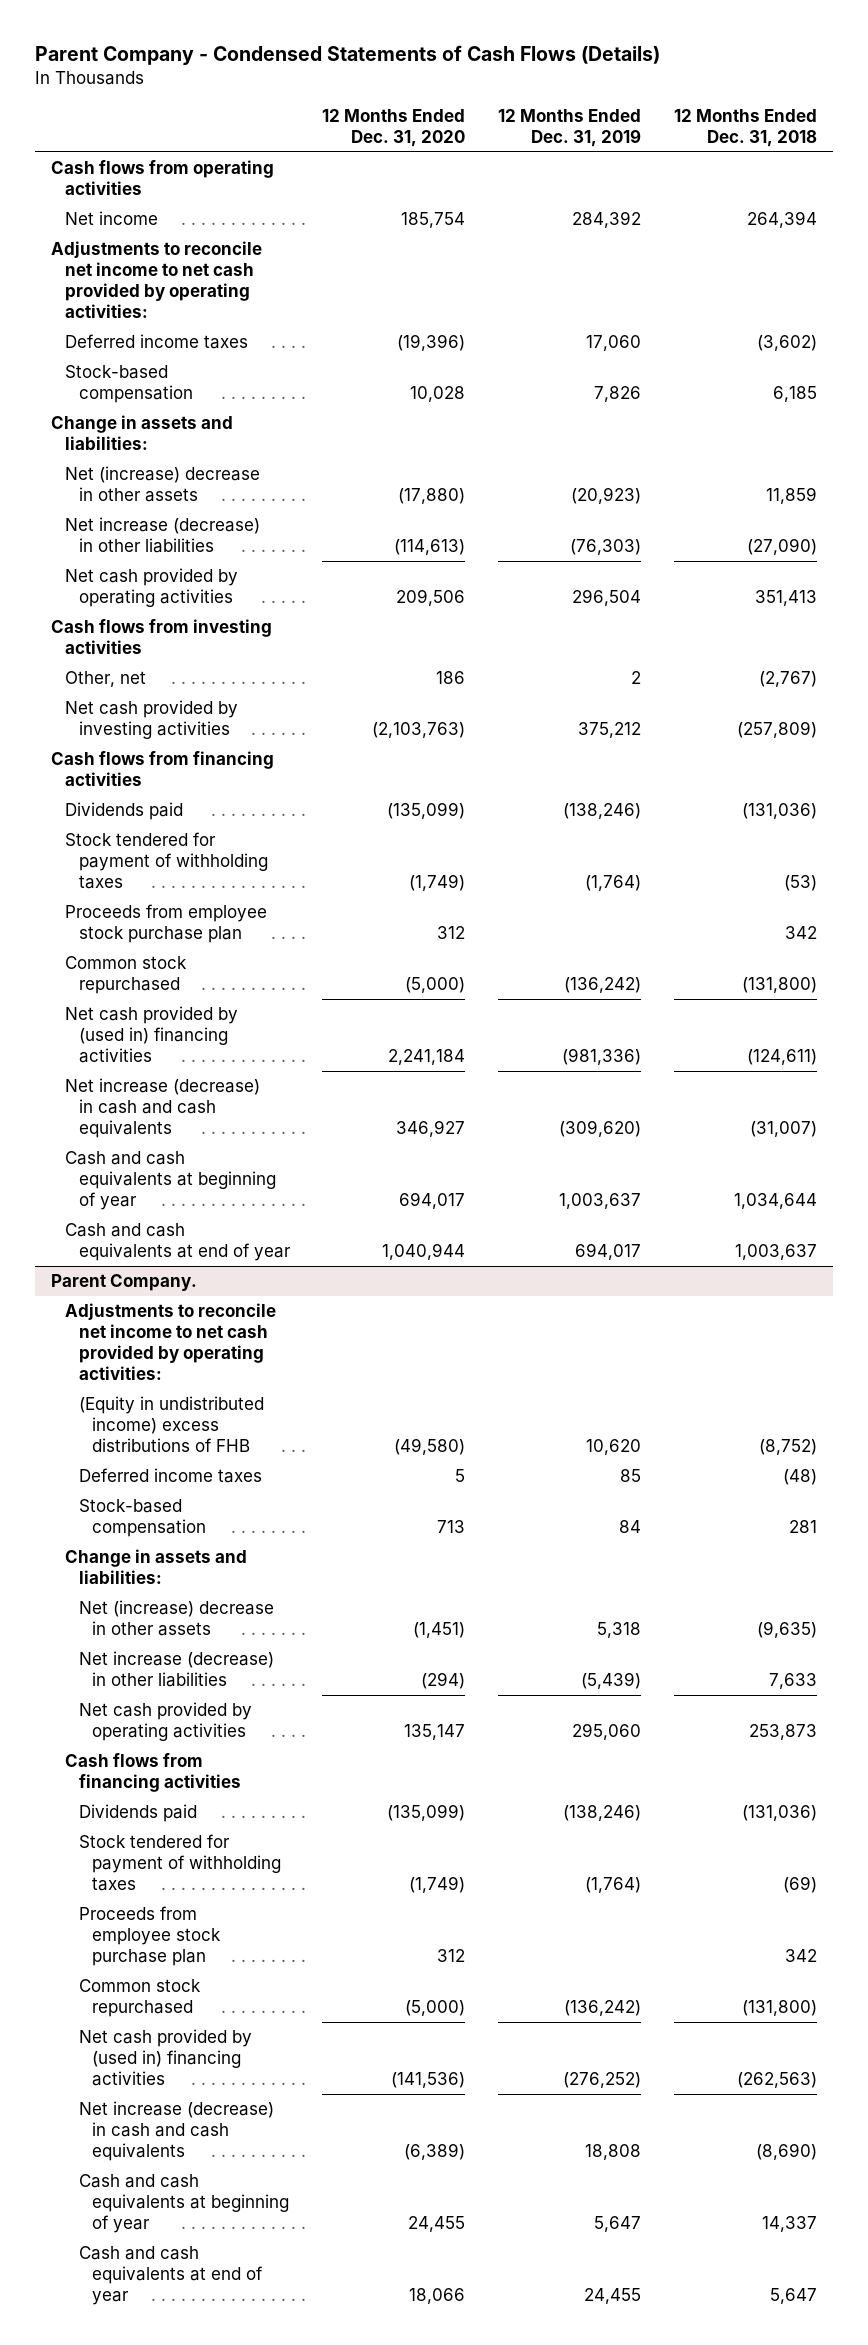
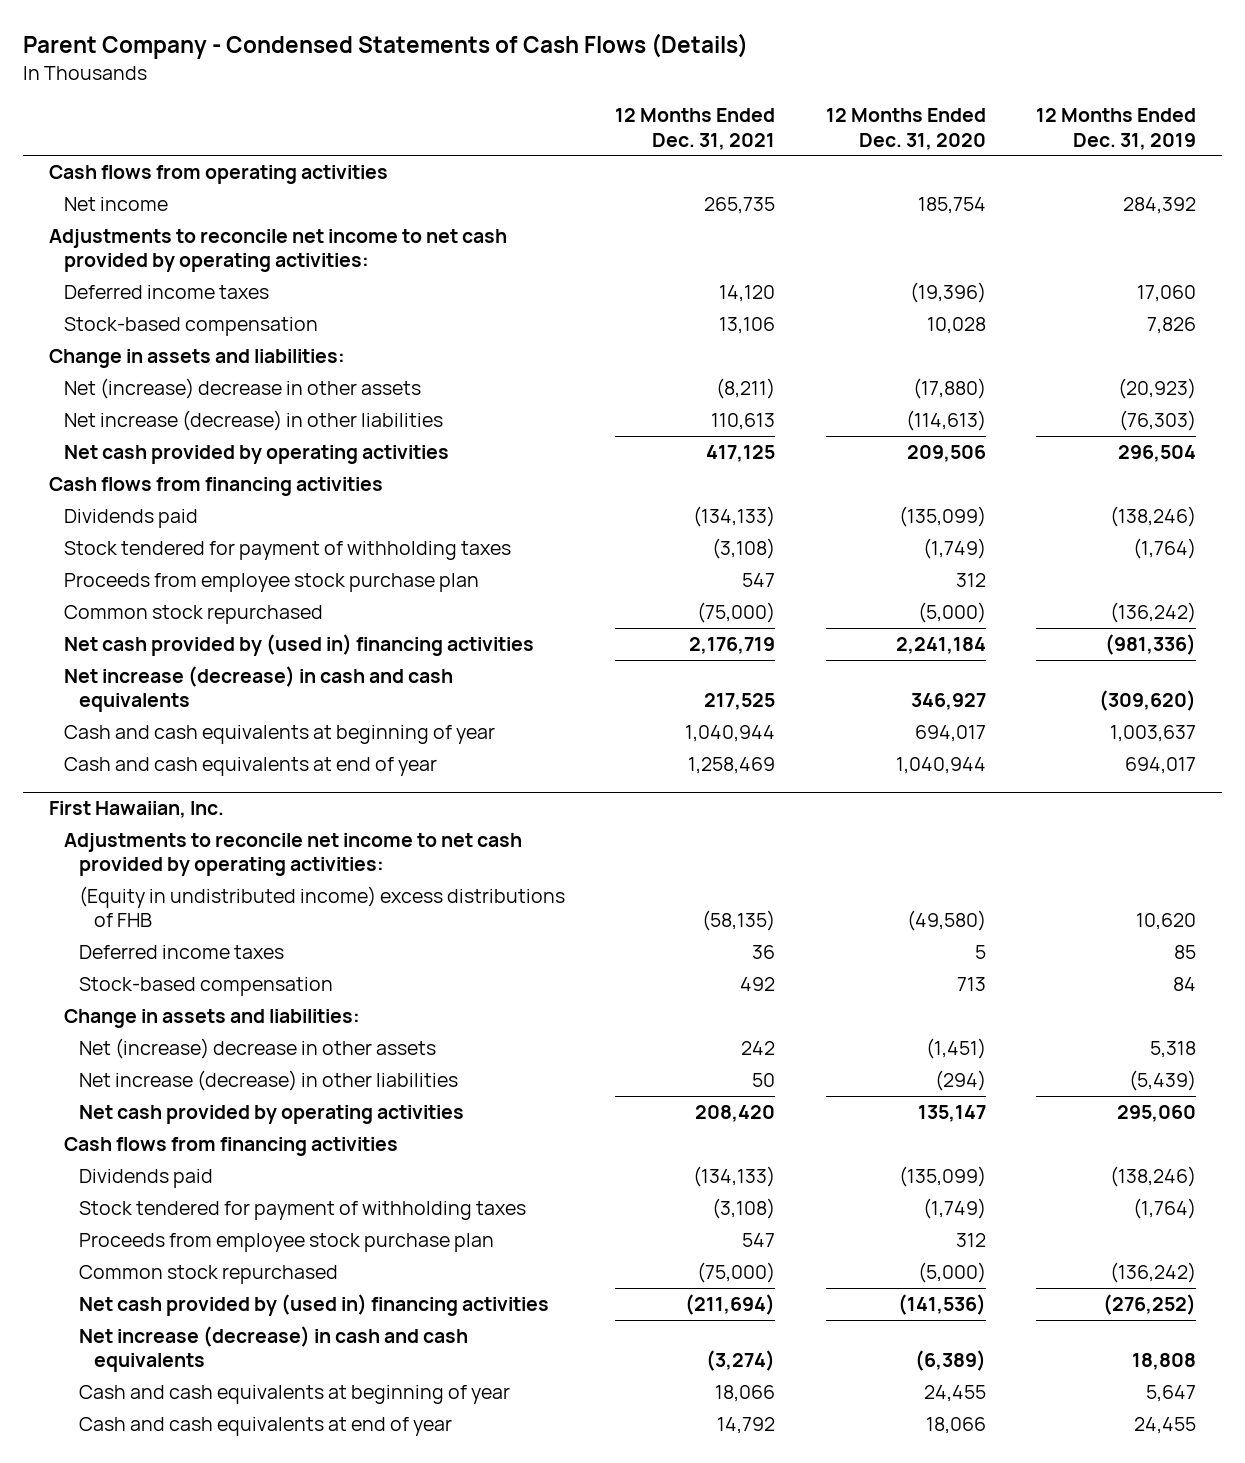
- | 12 Months Ended Dec. 31, 2020 | 12 Months Ended Dec. 31, 2019 | 12 Months Ended Dec. 31, 2018
+ | 12 Months Ended Dec. 31, 2021 | 12 Months Ended Dec. 31, 2020 | 12 Months Ended Dec. 31, 2019
- Cash flows from investing activities
- Other, net | 186 | 2 | (2,767)
- Net cash provided by investing activities | (2,103,763) | 375,212 | (257,809)
- Parent Company.
+ First Hawaiian, Inc.

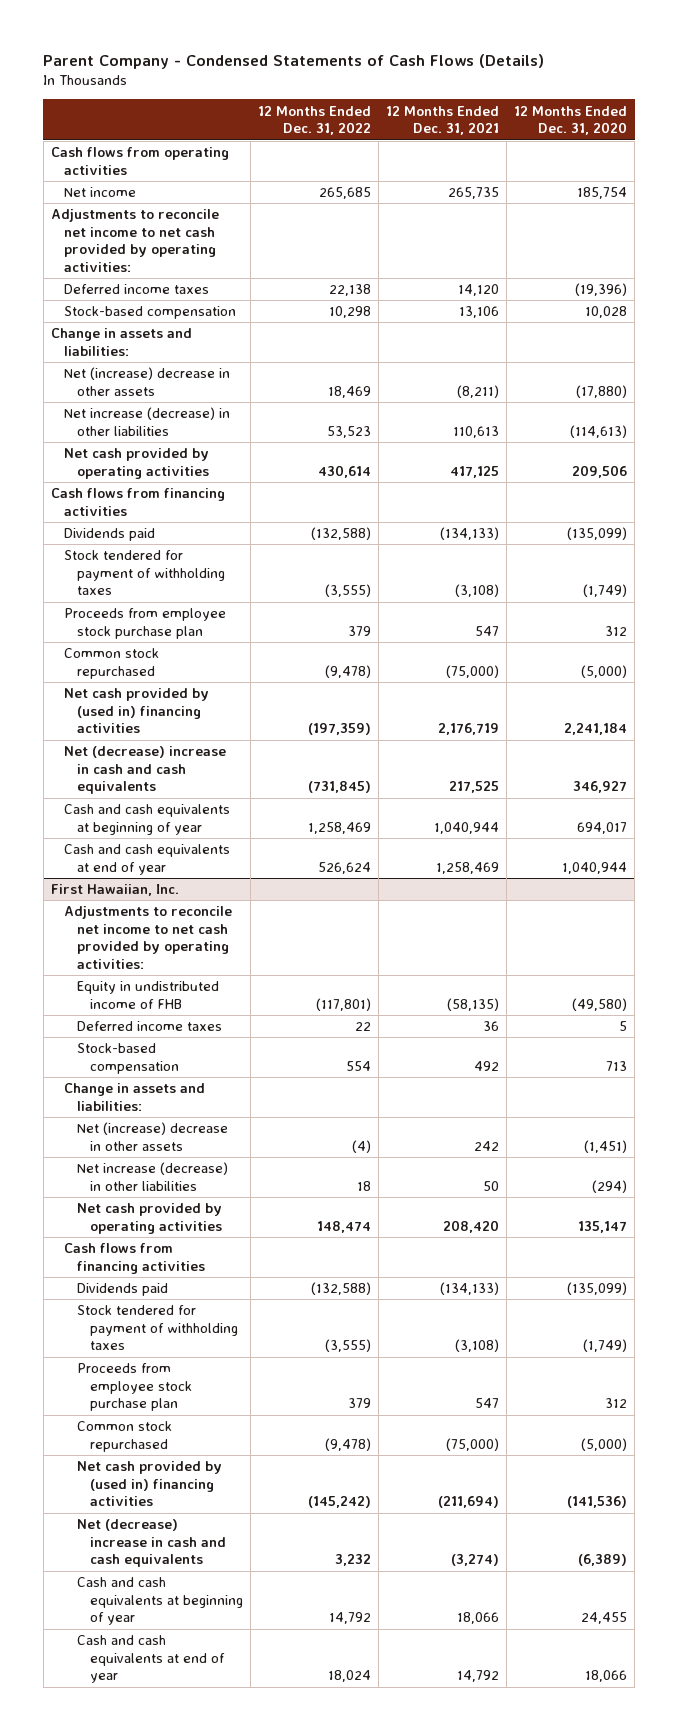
- | 12 Months Ended Dec. 31, 2021 | 12 Months Ended Dec. 31, 2020 | 12 Months Ended Dec. 31, 2019
+ | 12 Months Ended Dec. 31, 2022 | 12 Months Ended Dec. 31, 2021 | 12 Months Ended Dec. 31, 2020
- Net increase (decrease) in cash and cash equivalents | 217,525 | 346,927 | (309,620)
+ Net (decrease) increase in cash and cash equivalents | (731,845) | 217,525 | 346,927
@ First Hawaiian, Inc.
- (Equity in undistributed income) excess distributions of FHB | (58,135) | (49,580) | 10,620
+ Equity in undistributed income of FHB | (117,801) | (58,135) | (49,580)
- Net increase (decrease) in cash and cash equivalents | (3,274) | (6,389) | 18,808
+ Net (decrease) increase in cash and cash equivalents | 3,232 | (3,274) | (6,389)

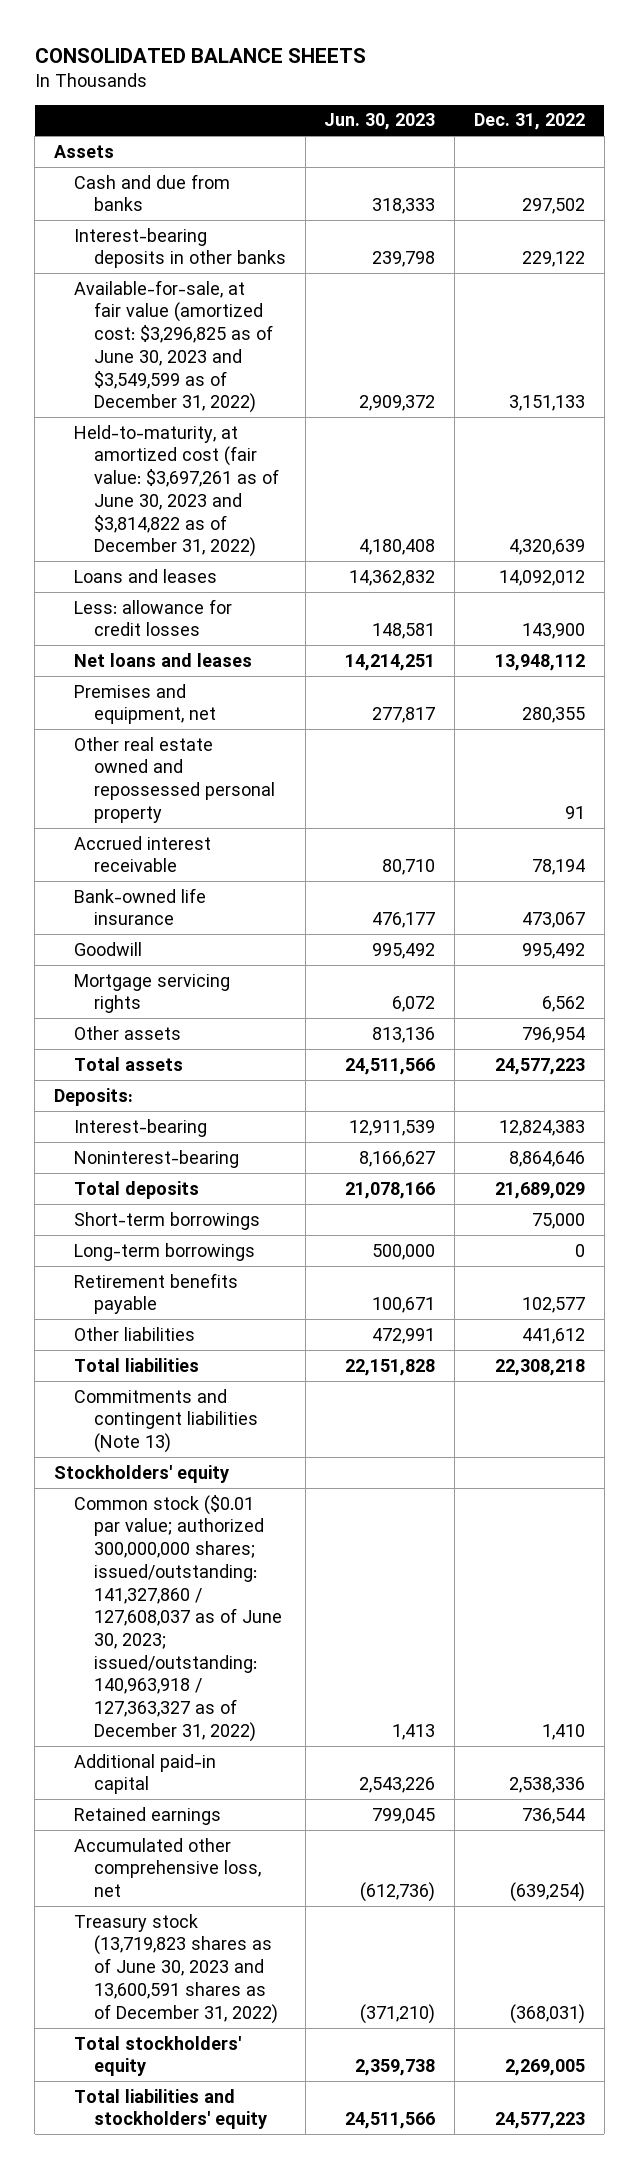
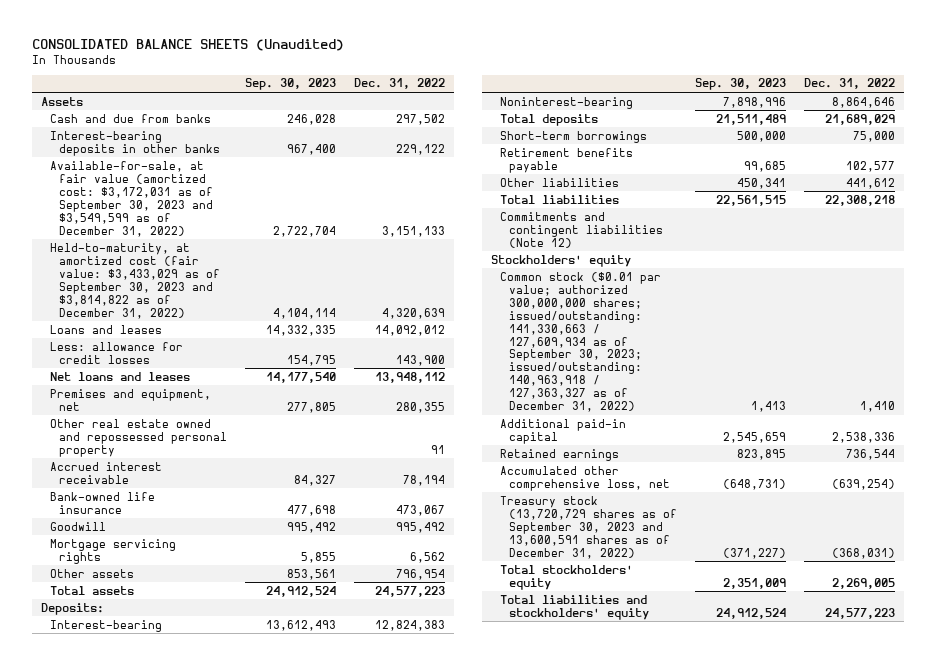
- CONSOLIDATED BALANCE SHEETS
+ CONSOLIDATED BALANCE SHEETS (Unaudited)
- | Jun. 30, 2023 | Dec. 31, 2022
+ | Sep. 30, 2023 | Dec. 31, 2022
- Available-for-sale, at fair value (amortized cost: $3,296,825 as of June 30, 2023 and $3,549,599 as of December 31, 2022) | 2,909,372 | 3,151,133
- Held-to-maturity, at amortized cost (fair value: $3,697,261 as of June 30, 2023 and $3,814,822 as of December 31, 2022) | 4,180,408 | 4,320,639
+ Available-for-sale, at fair value (amortized cost: $3,172,031 as of September 30, 2023 and $3,549,599 as of December 31, 2022) | 2,722,704 | 3,151,133
+ Held-to-maturity, at amortized cost (fair value: $3,433,029 as of September 30, 2023 and $3,814,822 as of December 31, 2022) | 4,104,114 | 4,320,639
- Long-term borrowings | 500,000 | 0
- Commitments and contingent liabilities (Note 13)
+ Commitments and contingent liabilities (Note 12)
- Common stock ($0.01 par value; authorized 300,000,000 shares; issued/outstanding: 141,327,860 / 127,608,037 as of June 30, 2023; issued/outstanding: 140,963,918 / 127,363,327 as of December 31, 2022) | 1,413 | 1,410
+ Common stock ($0.01 par value; authorized 300,000,000 shares; issued/outstanding: 141,330,663 / 127,609,934 as of September 30, 2023; issued/outstanding: 140,963,918 / 127,363,327 as of December 31, 2022) | 1,413 | 1,410
- Treasury stock (13,719,823 shares as of June 30, 2023 and 13,600,591 shares as of December 31, 2022) | (371,210) | (368,031)
+ Treasury stock (13,720,729 shares as of September 30, 2023 and 13,600,591 shares as of December 31, 2022) | (371,227) | (368,031)

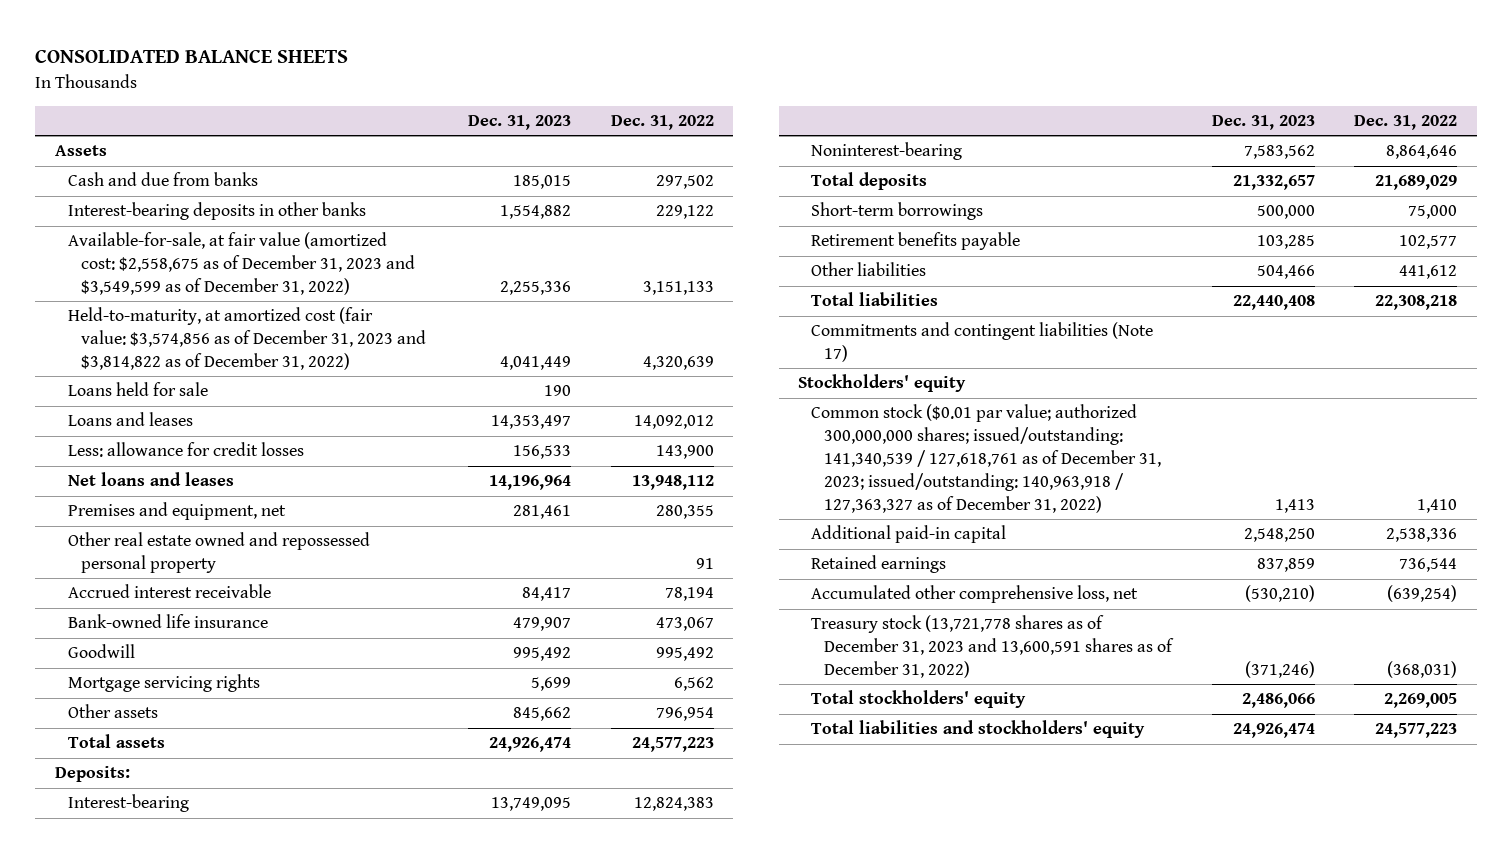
- CONSOLIDATED BALANCE SHEETS (Unaudited)
+ CONSOLIDATED BALANCE SHEETS
- | Sep. 30, 2023 | Dec. 31, 2022
+ | Dec. 31, 2023 | Dec. 31, 2022
- Available-for-sale, at fair value (amortized cost: $3,172,031 as of September 30, 2023 and $3,549,599 as of December 31, 2022) | 2,722,704 | 3,151,133
- Held-to-maturity, at amortized cost (fair value: $3,433,029 as of September 30, 2023 and $3,814,822 as of December 31, 2022) | 4,104,114 | 4,320,639
+ Available-for-sale, at fair value (amortized cost: $2,558,675 as of December 31, 2023 and $3,549,599 as of December 31, 2022) | 2,255,336 | 3,151,133
+ Held-to-maturity, at amortized cost (fair value: $3,574,856 as of December 31, 2023 and $3,814,822 as of December 31, 2022) | 4,041,449 | 4,320,639
+ Loans held for sale | 190 |
- Commitments and contingent liabilities (Note 12)
+ Commitments and contingent liabilities (Note 17)
- Common stock ($0.01 par value; authorized 300,000,000 shares; issued/outstanding: 141,330,663 / 127,609,934 as of September 30, 2023; issued/outstanding: 140,963,918 / 127,363,327 as of December 31, 2022) | 1,413 | 1,410
+ Common stock ($0.01 par value; authorized 300,000,000 shares; issued/outstanding: 141,340,539 / 127,618,761 as of December 31, 2023; issued/outstanding: 140,963,918 / 127,363,327 as of December 31, 2022) | 1,413 | 1,410
- Treasury stock (13,720,729 shares as of September 30, 2023 and 13,600,591 shares as of December 31, 2022) | (371,227) | (368,031)
+ Treasury stock (13,721,778 shares as of December 31, 2023 and 13,600,591 shares as of December 31, 2022) | (371,246) | (368,031)

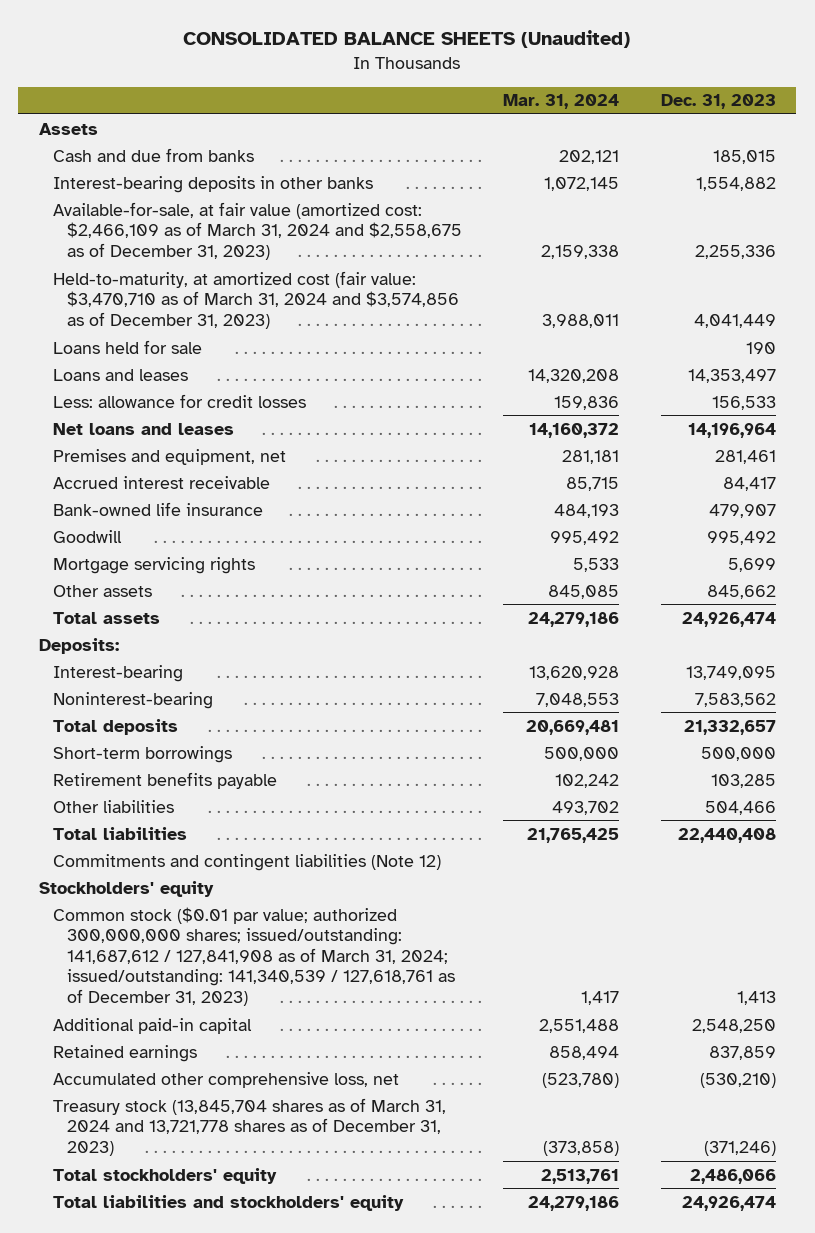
- CONSOLIDATED BALANCE SHEETS
+ CONSOLIDATED BALANCE SHEETS (Unaudited)
- | Dec. 31, 2023 | Dec. 31, 2022
+ | Mar. 31, 2024 | Dec. 31, 2023
- Available-for-sale, at fair value (amortized cost: $2,558,675 as of December 31, 2023 and $3,549,599 as of December 31, 2022) | 2,255,336 | 3,151,133
- Held-to-maturity, at amortized cost (fair value: $3,574,856 as of December 31, 2023 and $3,814,822 as of December 31, 2022) | 4,041,449 | 4,320,639
+ Available-for-sale, at fair value (amortized cost: $2,466,109 as of March 31, 2024 and $2,558,675 as of December 31, 2023) | 2,159,338 | 2,255,336
+ Held-to-maturity, at amortized cost (fair value: $3,470,710 as of March 31, 2024 and $3,574,856 as of December 31, 2023) | 3,988,011 | 4,041,449
- Other real estate owned and repossessed personal property | | 91
- Commitments and contingent liabilities (Note 17)
+ Commitments and contingent liabilities (Note 12)
- Common stock ($0.01 par value; authorized 300,000,000 shares; issued/outstanding: 141,340,539 / 127,618,761 as of December 31, 2023; issued/outstanding: 140,963,918 / 127,363,327 as of December 31, 2022) | 1,413 | 1,410
+ Common stock ($0.01 par value; authorized 300,000,000 shares; issued/outstanding: 141,687,612 / 127,841,908 as of March 31, 2024; issued/outstanding: 141,340,539 / 127,618,761 as of December 31, 2023) | 1,417 | 1,413
- Treasury stock (13,721,778 shares as of December 31, 2023 and 13,600,591 shares as of December 31, 2022) | (371,246) | (368,031)
+ Treasury stock (13,845,704 shares as of March 31, 2024 and 13,721,778 shares as of December 31, 2023) | (373,858) | (371,246)

